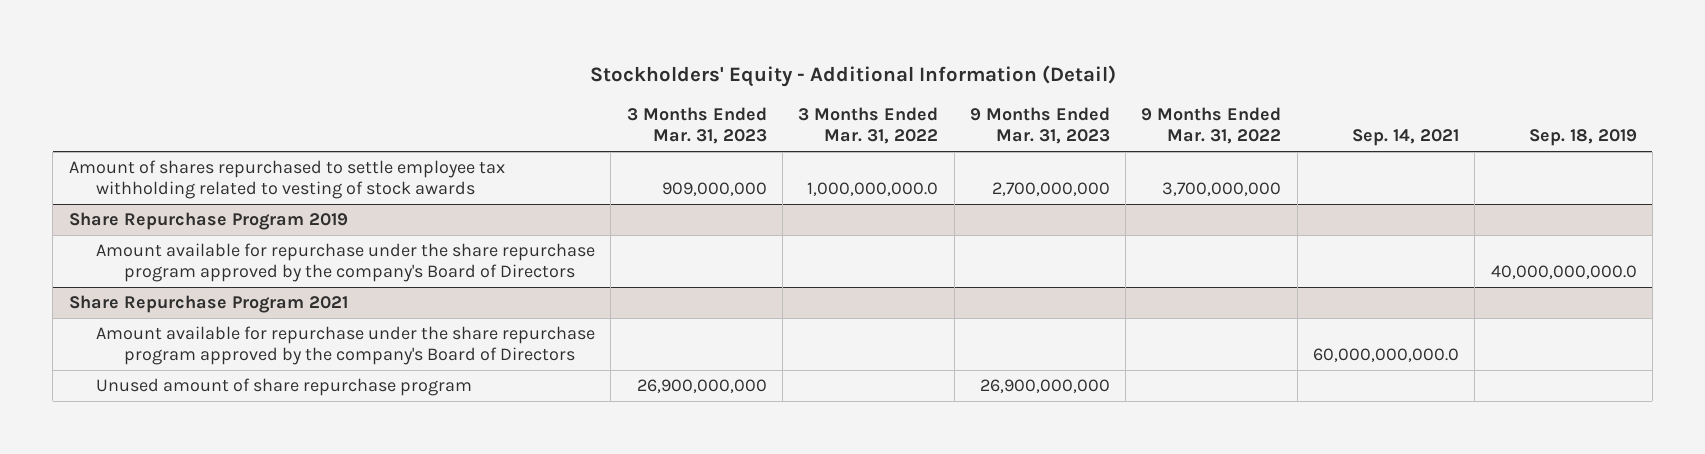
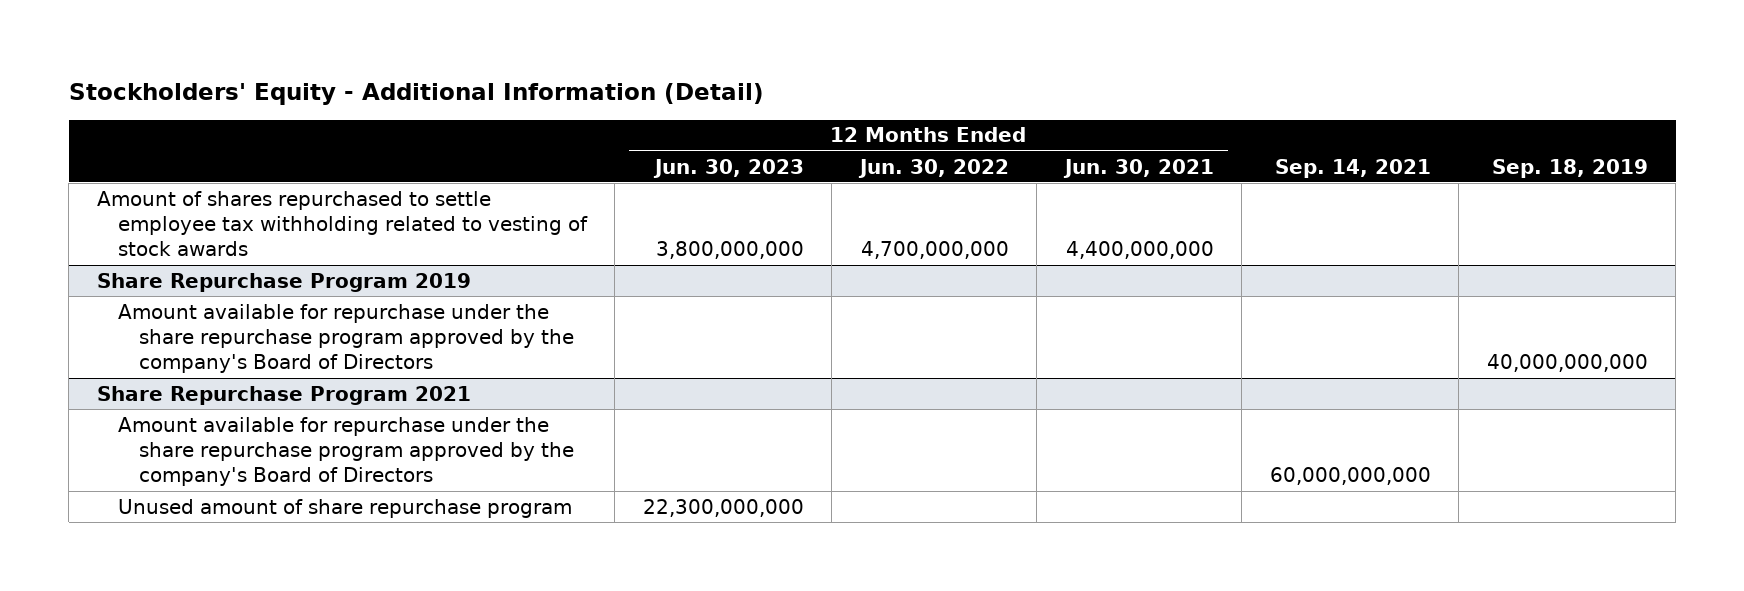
- | 3 Months Ended Mar. 31, 2023 | 3 Months Ended Mar. 31, 2022 | 9 Months Ended Mar. 31, 2023 | 9 Months Ended Mar. 31, 2022 | Sep. 14, 2021 | Sep. 18, 2019
+ | 12 Months Ended Jun. 30, 2023 | 12 Months Ended Jun. 30, 2022 | 12 Months Ended Jun. 30, 2021 | Sep. 14, 2021 | Sep. 18, 2019
@ Share Repurchase Program 2019
- Amount available for repurchase under the share repurchase program approved by the company's Board of Directors | | | | | | 40,000,000,000.0
+ Amount available for repurchase under the share repurchase program approved by the company's Board of Directors | | | | | 40,000,000,000
@ Share Repurchase Program 2021
- Amount available for repurchase under the share repurchase program approved by the company's Board of Directors | | | | | 60,000,000,000.0 |
+ Amount available for repurchase under the share repurchase program approved by the company's Board of Directors | | | | 60,000,000,000 |

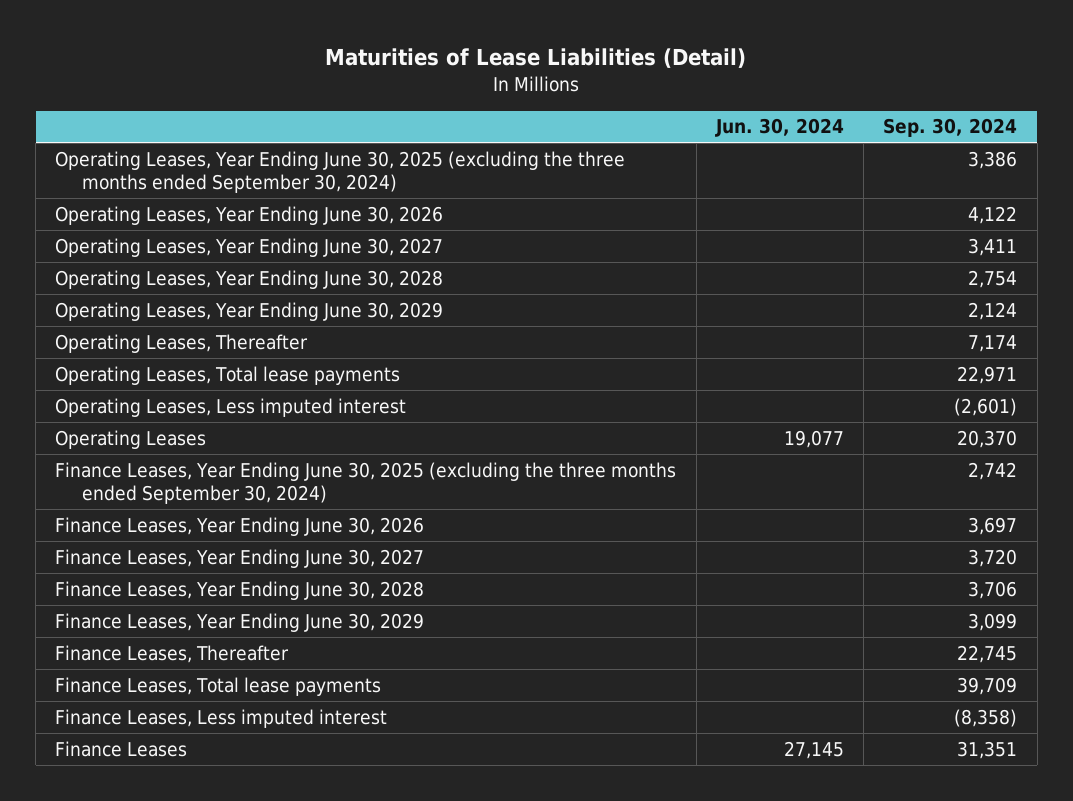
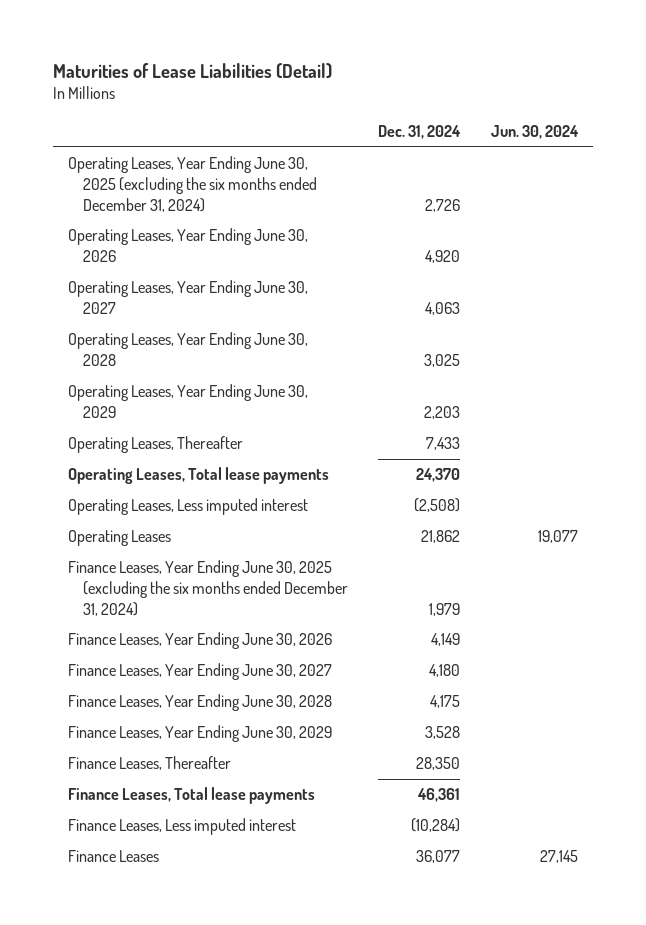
- | Jun. 30, 2024 | Sep. 30, 2024
+ | Dec. 31, 2024 | Jun. 30, 2024
- Operating Leases, Year Ending June 30, 2025 (excluding the three months ended September 30, 2024) | | 3,386
+ Operating Leases, Year Ending June 30, 2025 (excluding the six months ended December 31, 2024) | 2,726 |
- Finance Leases, Year Ending June 30, 2025 (excluding the three months ended September 30, 2024) | | 2,742
+ Finance Leases, Year Ending June 30, 2025 (excluding the six months ended December 31, 2024) | 1,979 |

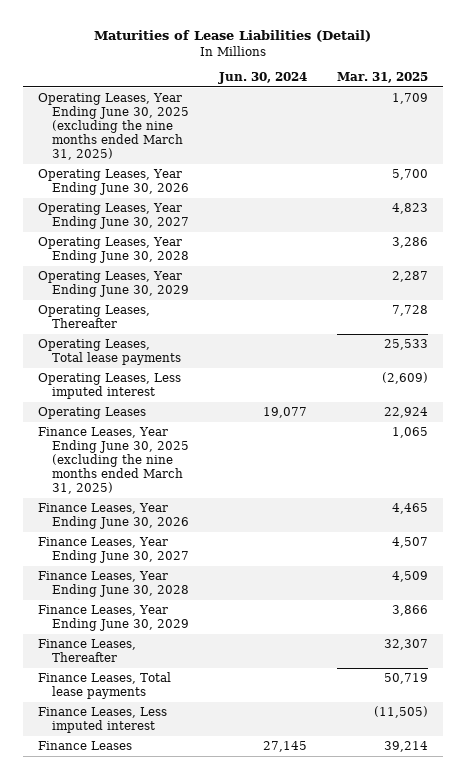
- | Dec. 31, 2024 | Jun. 30, 2024
+ | Jun. 30, 2024 | Mar. 31, 2025
- Operating Leases, Year Ending June 30, 2025 (excluding the six months ended December 31, 2024) | 2,726 |
+ Operating Leases, Year Ending June 30, 2025 (excluding the nine months ended March 31, 2025) | | 1,709
- Finance Leases, Year Ending June 30, 2025 (excluding the six months ended December 31, 2024) | 1,979 |
+ Finance Leases, Year Ending June 30, 2025 (excluding the nine months ended March 31, 2025) | | 1,065

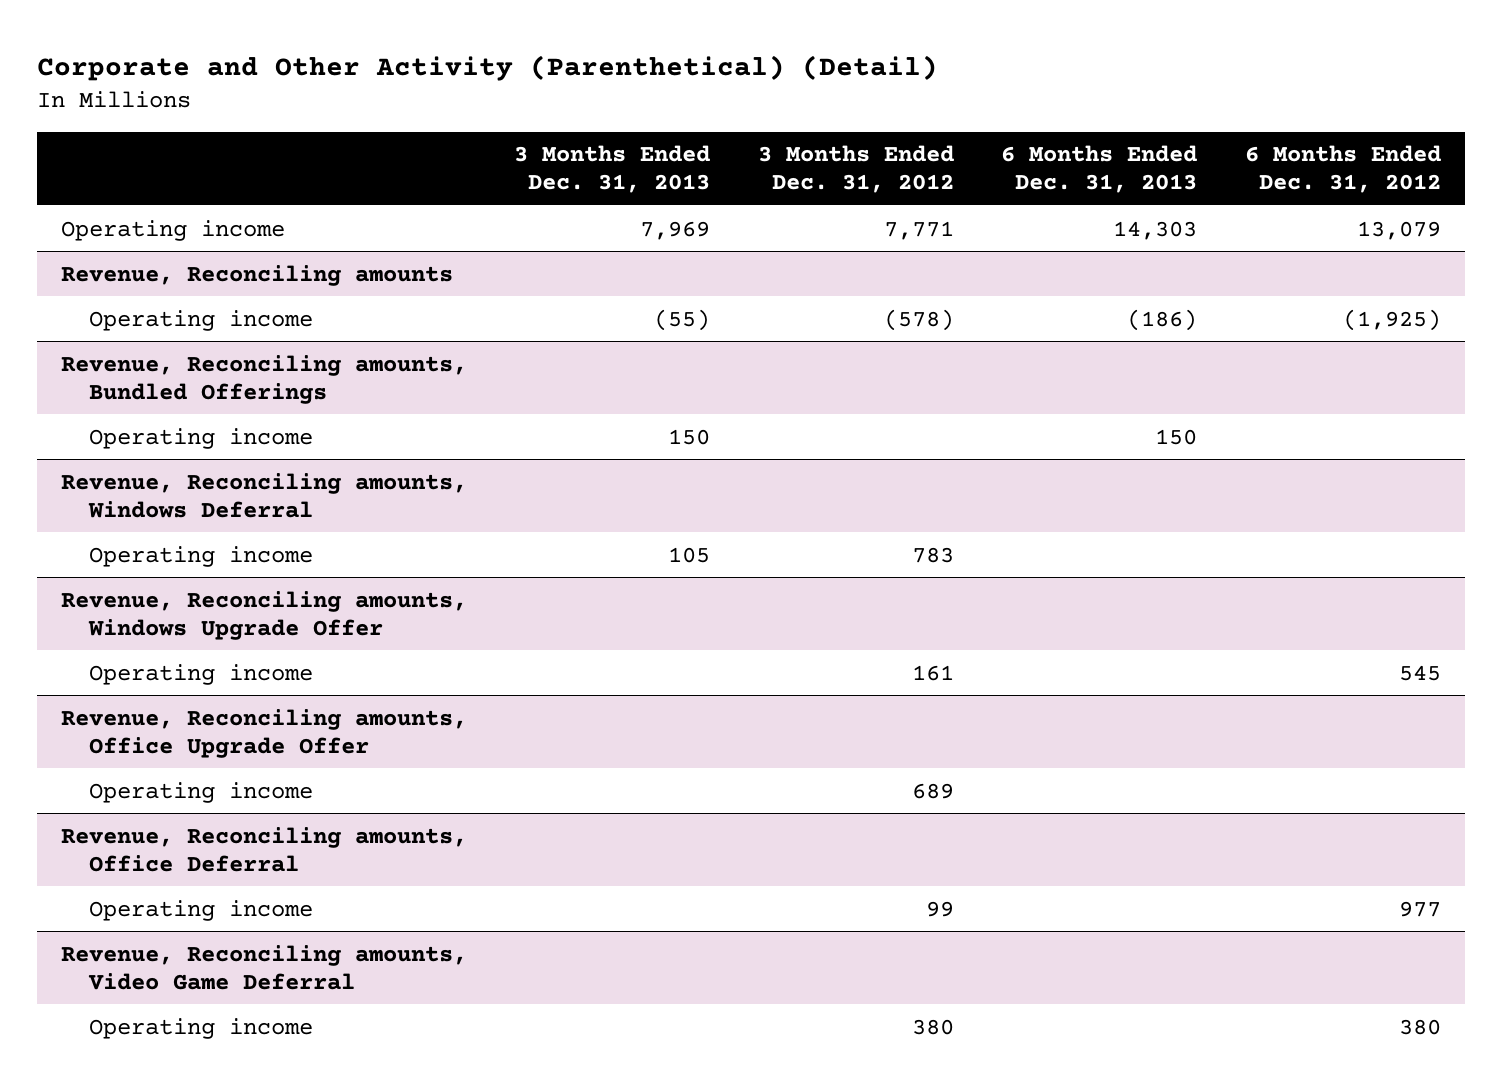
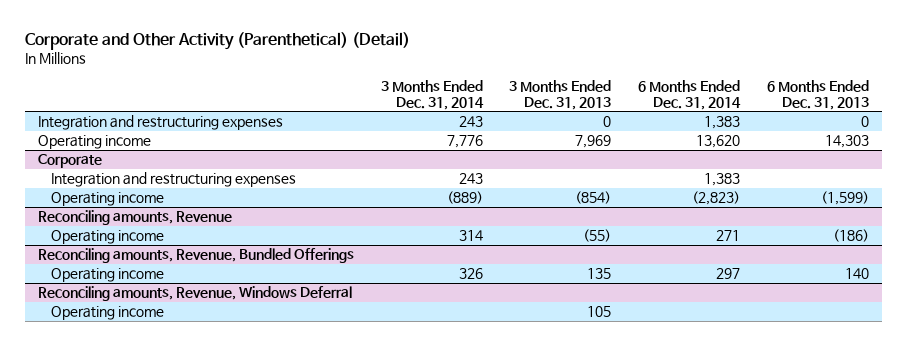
- | 3 Months Ended Dec. 31, 2013 | 3 Months Ended Dec. 31, 2012 | 6 Months Ended Dec. 31, 2013 | 6 Months Ended Dec. 31, 2012
+ | 3 Months Ended Dec. 31, 2014 | 3 Months Ended Dec. 31, 2013 | 6 Months Ended Dec. 31, 2014 | 6 Months Ended Dec. 31, 2013
+ Integration and restructuring expenses | 243 | 0 | 1,383 | 0
- Revenue, Reconciling amounts
+ Corporate
+ Integration and restructuring expenses | 243 | | 1,383 |
+ Operating income | (889) | (854) | (2,823) | (1,599)
+ Reconciling amounts, Revenue
- Revenue, Reconciling amounts, Bundled Offerings
- Operating income | 150 | | 150 |
- Revenue, Reconciling amounts, Windows Deferral
+ Reconciling amounts, Revenue, Bundled Offerings
+ Operating income | 326 | 135 | 297 | 140
+ Reconciling amounts, Revenue, Windows Deferral
- Revenue, Reconciling amounts, Windows Upgrade Offer
- Operating income | | 161 | | 545
- Revenue, Reconciling amounts, Office Upgrade Offer
- Operating income | | 689 | |
- Revenue, Reconciling amounts, Office Deferral
- Operating income | | 99 | | 977
- Revenue, Reconciling amounts, Video Game Deferral
- Operating income | | 380 | | 380

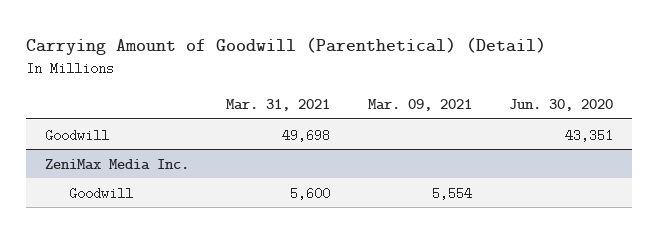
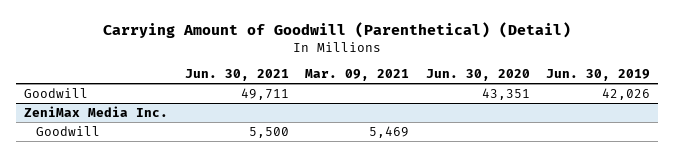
- | Mar. 31, 2021 | Mar. 09, 2021 | Jun. 30, 2020
+ | Jun. 30, 2021 | Mar. 09, 2021 | Jun. 30, 2020 | Jun. 30, 2019
@ ZeniMax Media Inc.
- Goodwill | 5,600 | 5,554 |
+ Goodwill | 5,500 | 5,469 | |

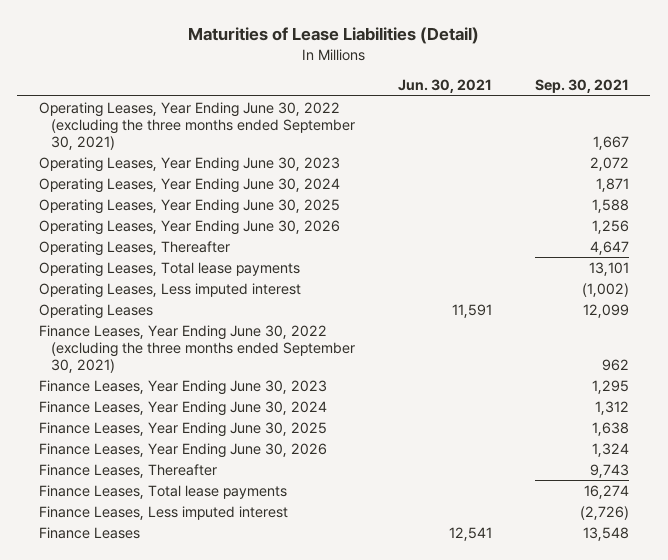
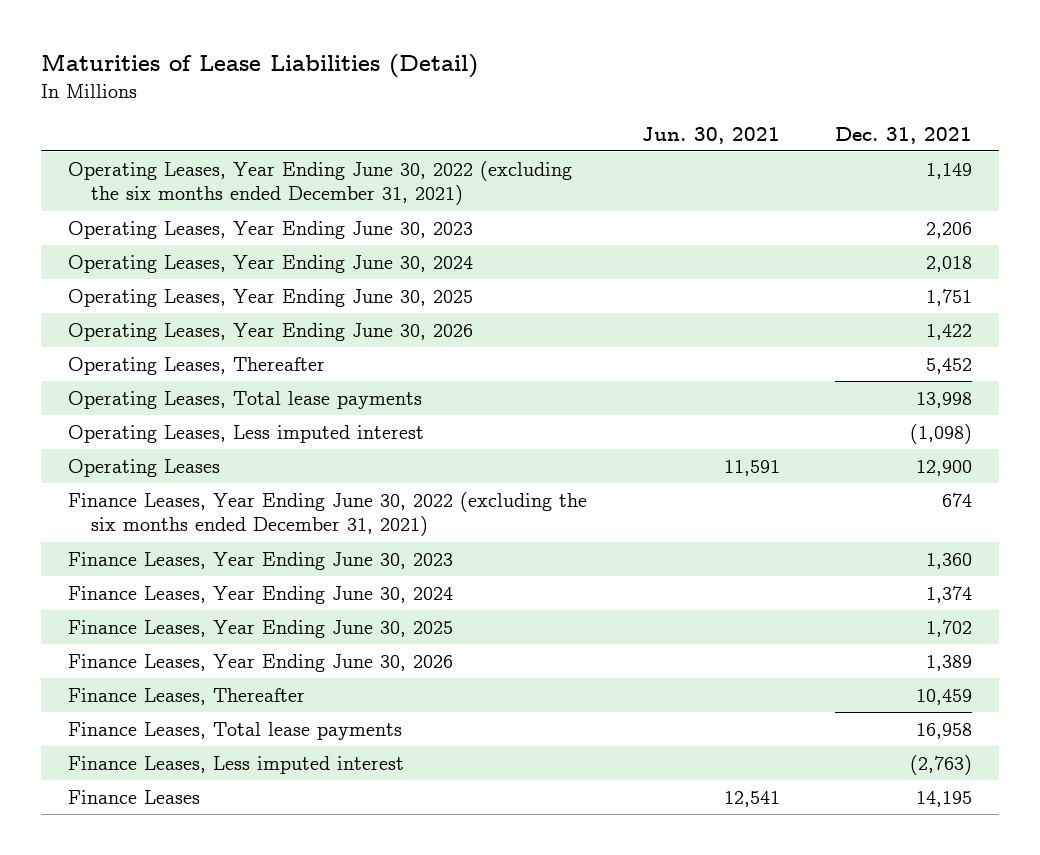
- | Jun. 30, 2021 | Sep. 30, 2021
+ | Jun. 30, 2021 | Dec. 31, 2021
- Operating Leases, Year Ending June 30, 2022 (excluding the three months ended September 30, 2021) | | 1,667
+ Operating Leases, Year Ending June 30, 2022 (excluding the six months ended December 31, 2021) | | 1,149
- Finance Leases, Year Ending June 30, 2022 (excluding the three months ended September 30, 2021) | | 962
+ Finance Leases, Year Ending June 30, 2022 (excluding the six months ended December 31, 2021) | | 674

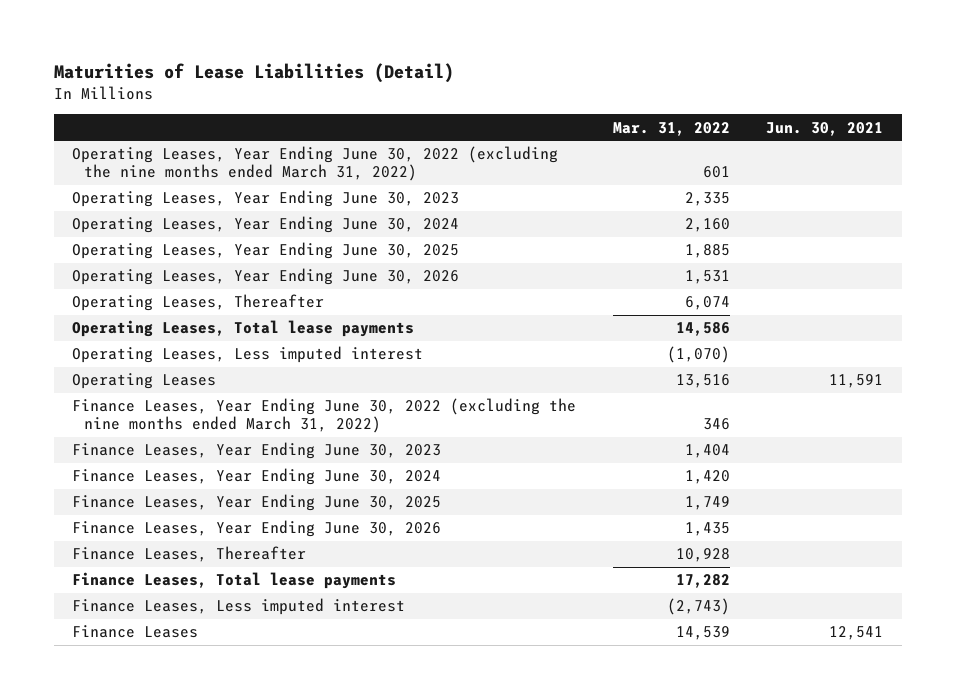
- | Jun. 30, 2021 | Dec. 31, 2021
+ | Mar. 31, 2022 | Jun. 30, 2021
- Operating Leases, Year Ending June 30, 2022 (excluding the six months ended December 31, 2021) | | 1,149
+ Operating Leases, Year Ending June 30, 2022 (excluding the nine months ended March 31, 2022) | 601 |
- Finance Leases, Year Ending June 30, 2022 (excluding the six months ended December 31, 2021) | | 674
+ Finance Leases, Year Ending June 30, 2022 (excluding the nine months ended March 31, 2022) | 346 |

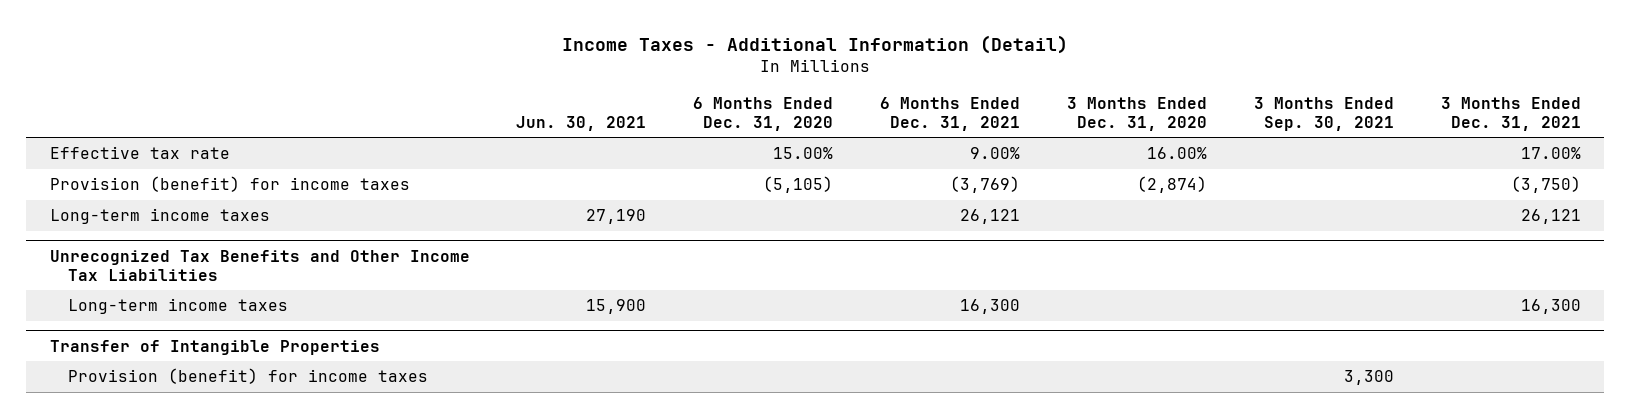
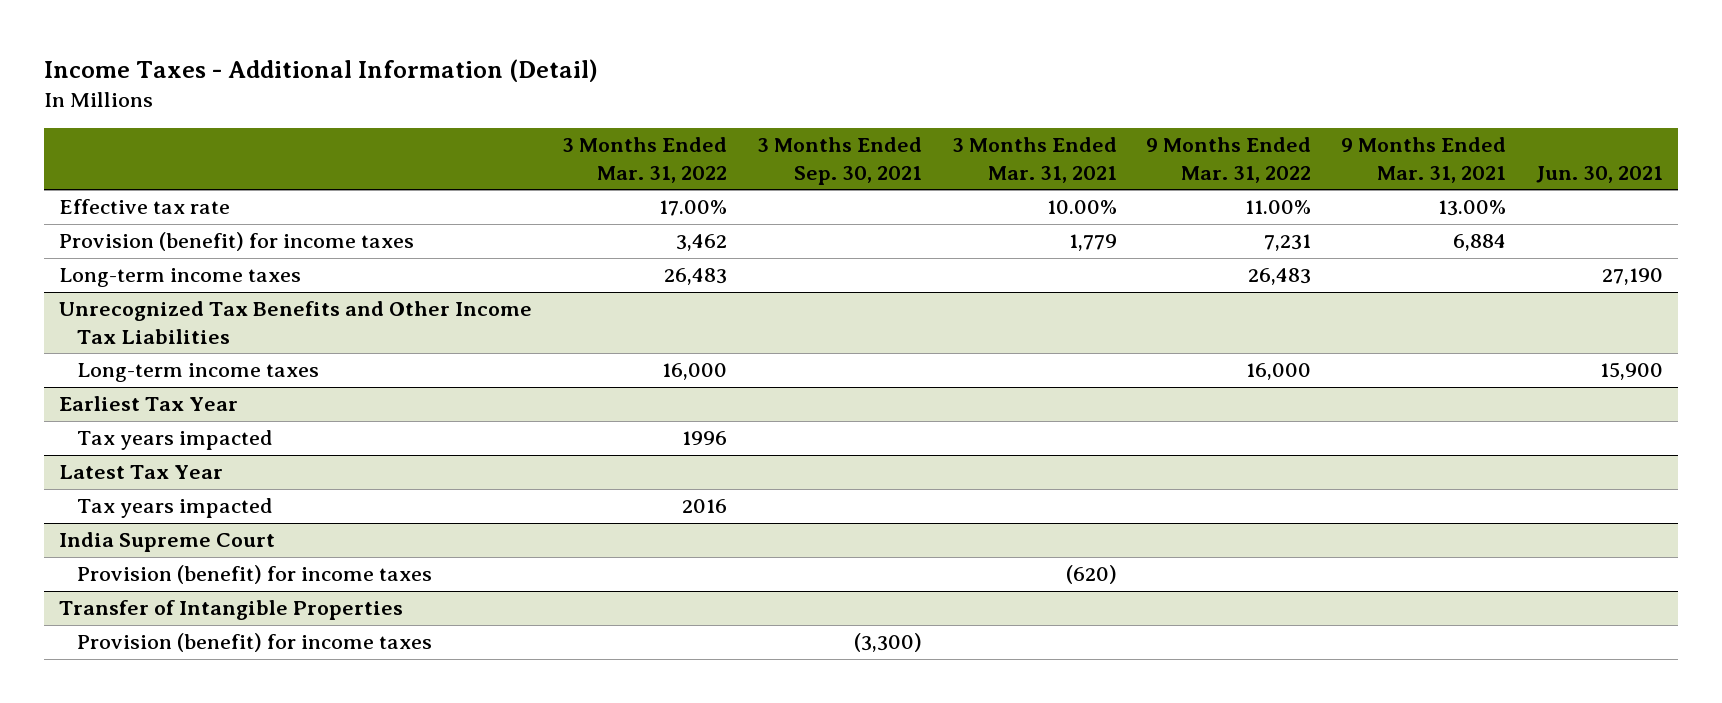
- | Jun. 30, 2021 | 6 Months Ended Dec. 31, 2020 | 6 Months Ended Dec. 31, 2021 | 3 Months Ended Dec. 31, 2020 | 3 Months Ended Sep. 30, 2021 | 3 Months Ended Dec. 31, 2021
+ | 3 Months Ended Mar. 31, 2022 | 3 Months Ended Sep. 30, 2021 | 3 Months Ended Mar. 31, 2021 | 9 Months Ended Mar. 31, 2022 | 9 Months Ended Mar. 31, 2021 | Jun. 30, 2021
+ Earliest Tax Year
+ Tax years impacted | 1996 | | | | |
+ Latest Tax Year
+ Tax years impacted | 2016 | | | | |
+ India Supreme Court
+ Provision (benefit) for income taxes | | | (620) | | |
@ Transfer of Intangible Properties
- Provision (benefit) for income taxes | | | | | 3,300 |
+ Provision (benefit) for income taxes | | (3,300) | | | |

